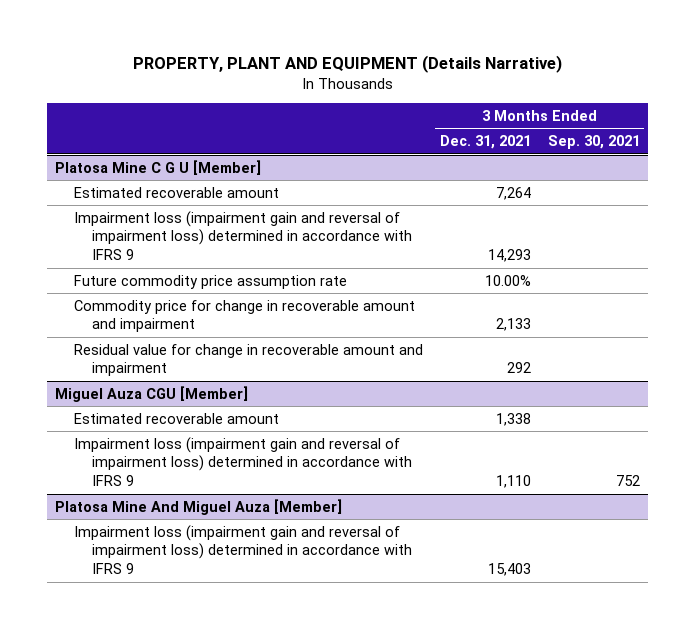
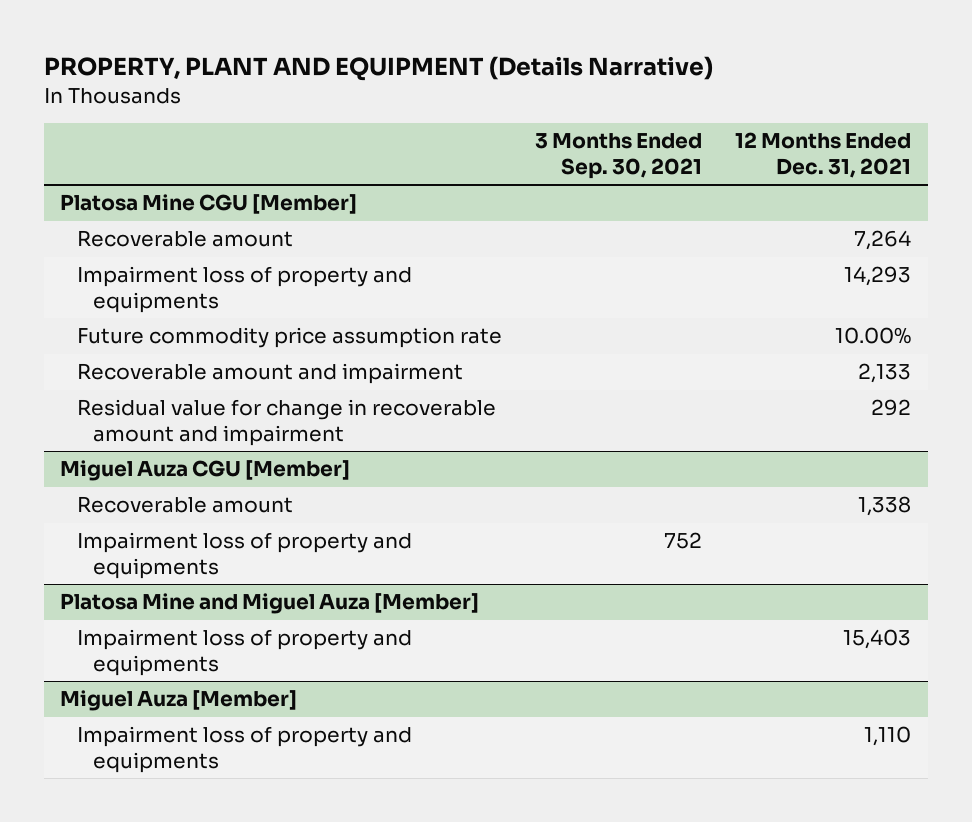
- | 3 Months Ended Dec. 31, 2021 | 3 Months Ended Sep. 30, 2021
+ | 3 Months Ended Sep. 30, 2021 | 12 Months Ended Dec. 31, 2021
- Platosa Mine C G U [Member]
- Estimated recoverable amount | 7,264 |
- Impairment loss (impairment gain and reversal of impairment loss) determined in accordance with IFRS 9 | 14,293 |
+ Platosa Mine CGU [Member]
+ Recoverable amount | | 7,264
+ Impairment loss of property and equipments | | 14,293
- Commodity price for change in recoverable amount and impairment | 2,133 |
+ Recoverable amount and impairment | | 2,133
@ Miguel Auza CGU [Member]
- Estimated recoverable amount | 1,338 |
- Impairment loss (impairment gain and reversal of impairment loss) determined in accordance with IFRS 9 | 1,110 | 752
- Platosa Mine And Miguel Auza [Member]
- Impairment loss (impairment gain and reversal of impairment loss) determined in accordance with IFRS 9 | 15,403 |
@ Miguel Auza CGU [Member]
+ Recoverable amount | | 1,338
+ Impairment loss of property and equipments | 752 |
+ Platosa Mine and Miguel Auza [Member]
+ Impairment loss of property and equipments | | 15,403
+ Miguel Auza [Member]
+ Impairment loss of property and equipments | | 1,110

